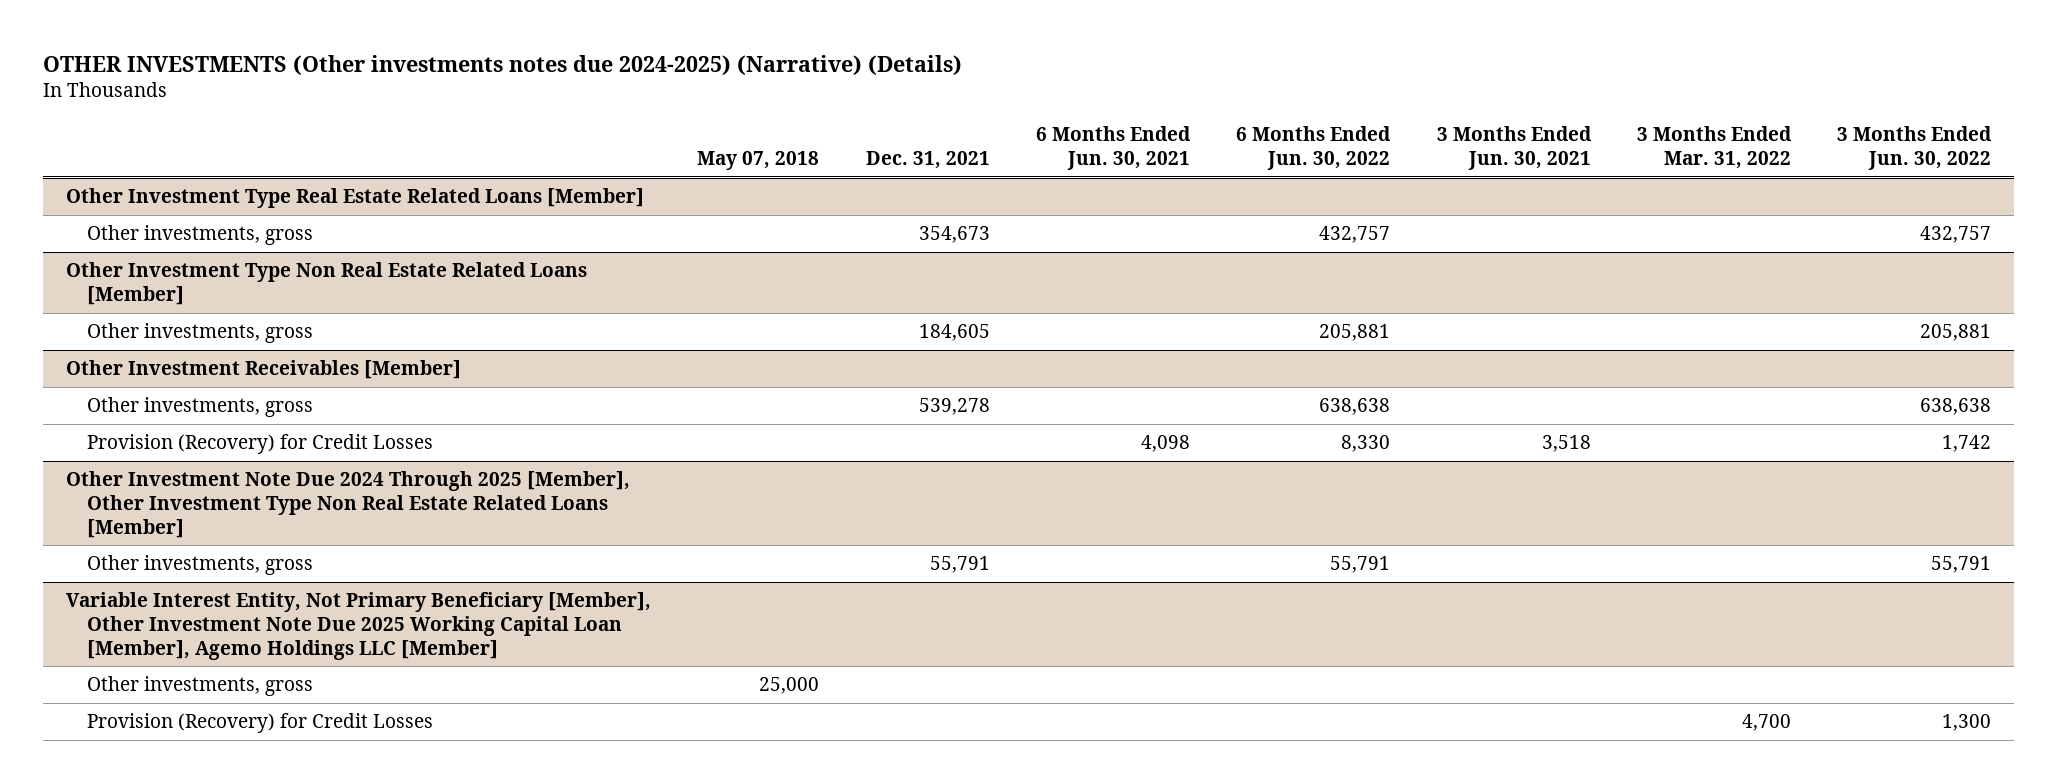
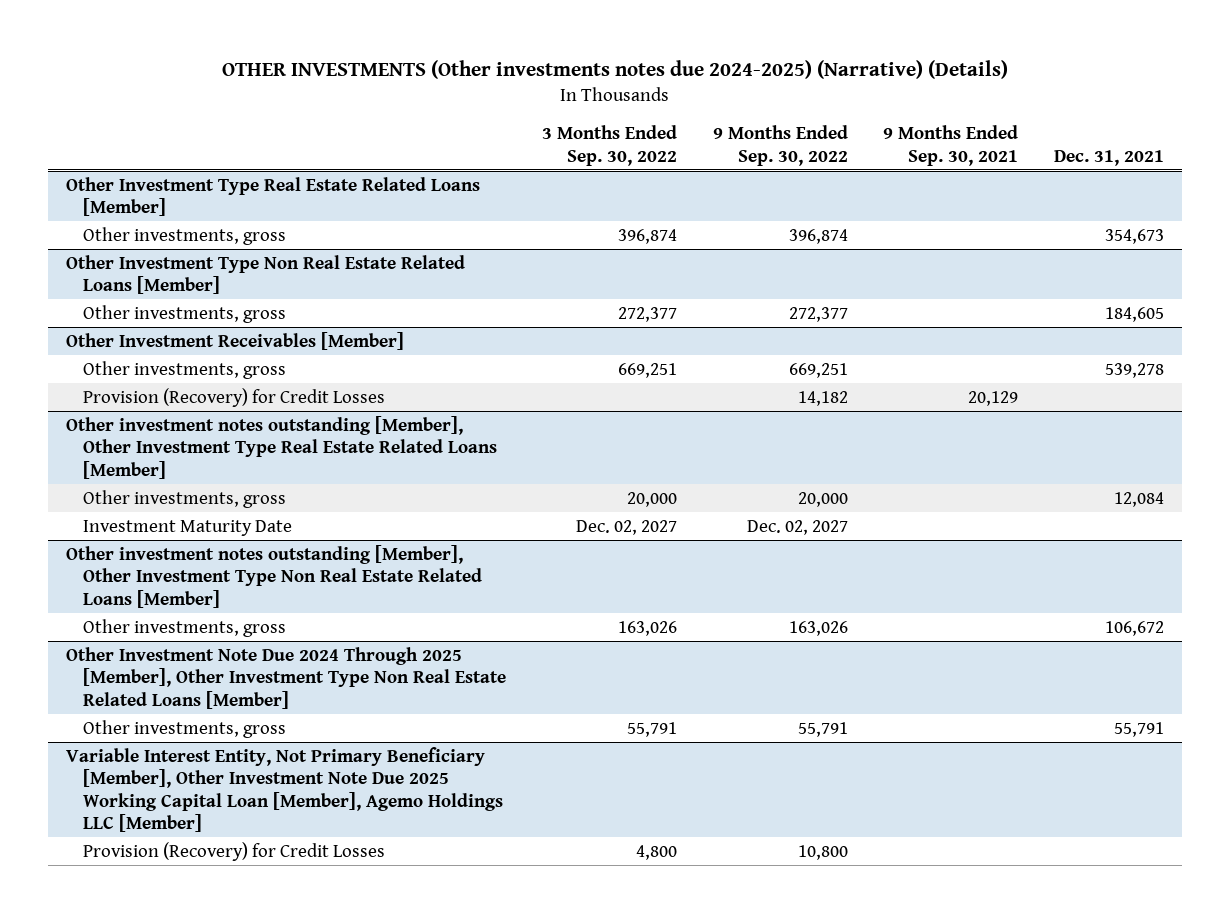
- | May 07, 2018 | Dec. 31, 2021 | 6 Months Ended Jun. 30, 2021 | 6 Months Ended Jun. 30, 2022 | 3 Months Ended Jun. 30, 2021 | 3 Months Ended Mar. 31, 2022 | 3 Months Ended Jun. 30, 2022
+ | 3 Months Ended Sep. 30, 2022 | 9 Months Ended Sep. 30, 2022 | 9 Months Ended Sep. 30, 2021 | Dec. 31, 2021
+ Other investment notes outstanding [Member], Other Investment Type Real Estate Related Loans [Member]
+ Other investments, gross | 20,000 | 20,000 | | 12,084
+ Investment Maturity Date | Dec. 02, 2027 | Dec. 02, 2027 | |
+ Other investment notes outstanding [Member], Other Investment Type Non Real Estate Related Loans [Member]
+ Other investments, gross | 163,026 | 163,026 | | 106,672
@ Variable Interest Entity, Not Primary Beneficiary [Member], Other Investment Note Due 2025 Working Capital Loan [Member], Agemo Holdings LLC [Member]
- Other investments, gross | 25,000 | | | | | |

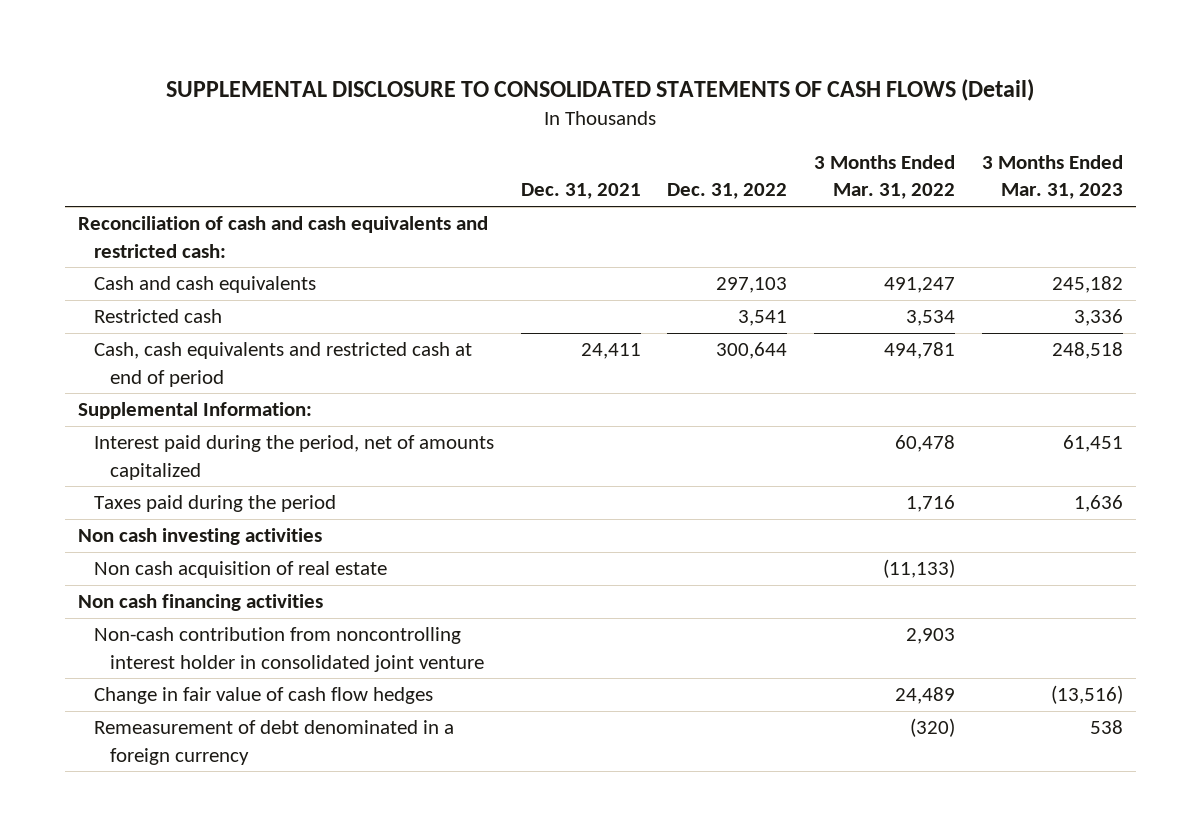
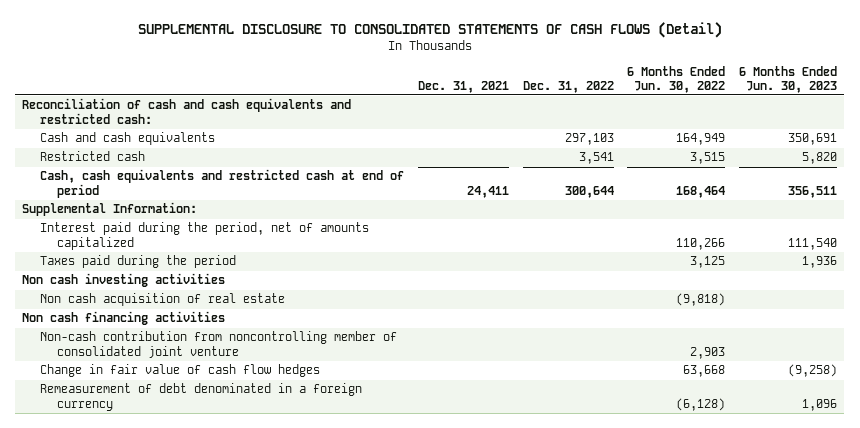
- | Dec. 31, 2021 | Dec. 31, 2022 | 3 Months Ended Mar. 31, 2022 | 3 Months Ended Mar. 31, 2023
+ | Dec. 31, 2021 | Dec. 31, 2022 | 6 Months Ended Jun. 30, 2022 | 6 Months Ended Jun. 30, 2023
- Non-cash contribution from noncontrolling interest holder in consolidated joint venture | | | 2,903 |
+ Non-cash contribution from noncontrolling member of consolidated joint venture | | | 2,903 |

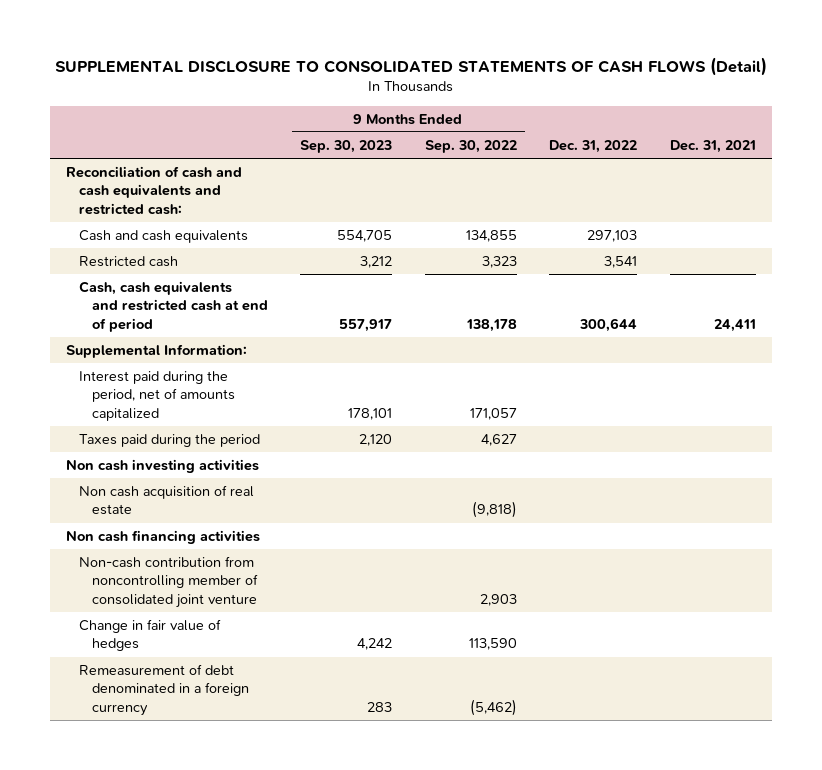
- | Dec. 31, 2021 | Dec. 31, 2022 | 6 Months Ended Jun. 30, 2022 | 6 Months Ended Jun. 30, 2023
+ | 9 Months Ended Sep. 30, 2023 | 9 Months Ended Sep. 30, 2022 | Dec. 31, 2022 | Dec. 31, 2021
- Change in fair value of cash flow hedges | | | 63,668 | (9,258)
+ Change in fair value of hedges | 4,242 | 113,590 | |

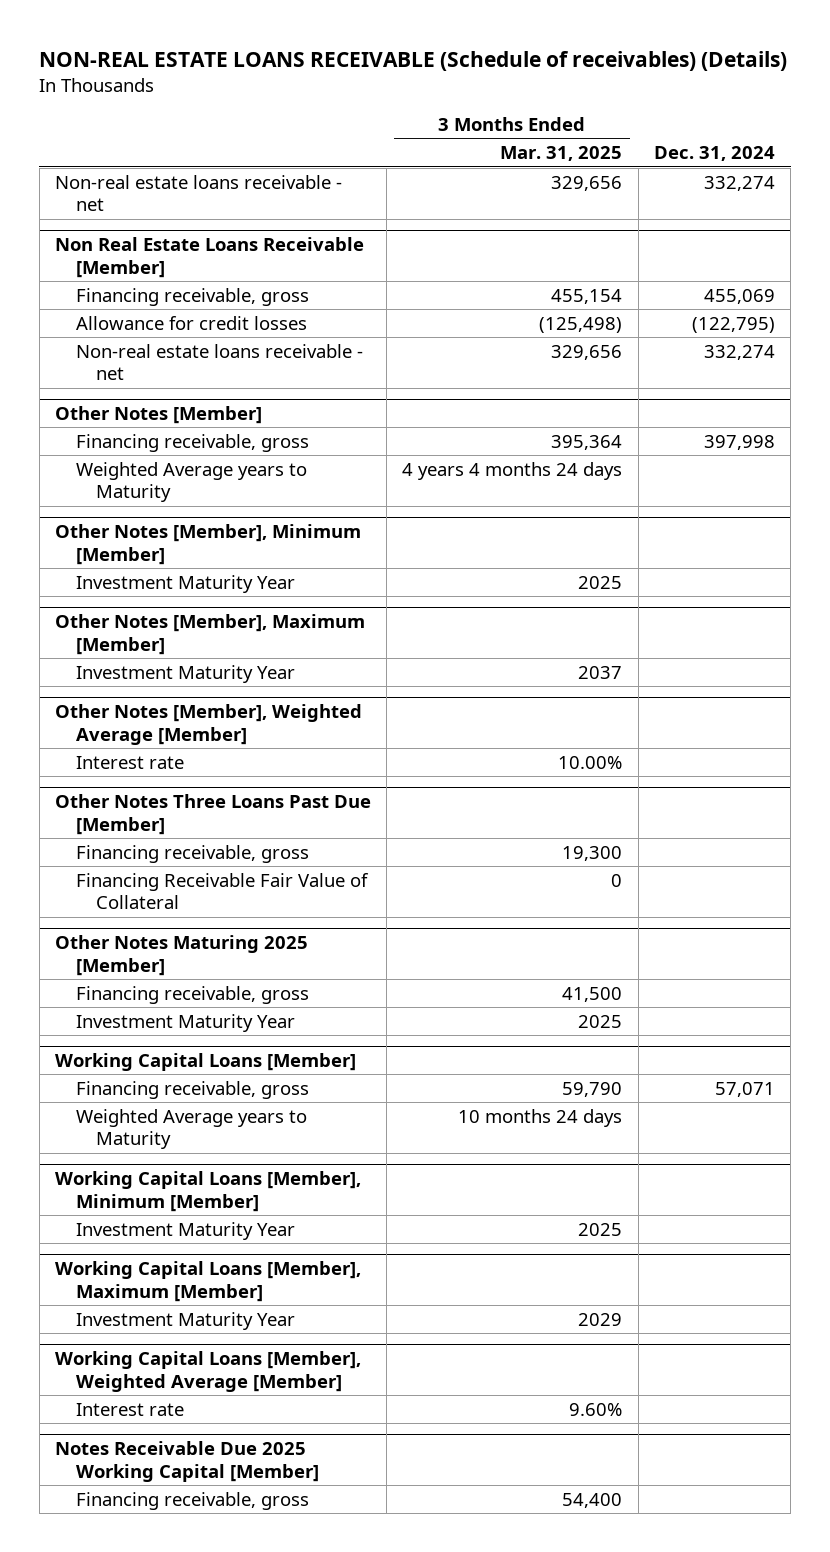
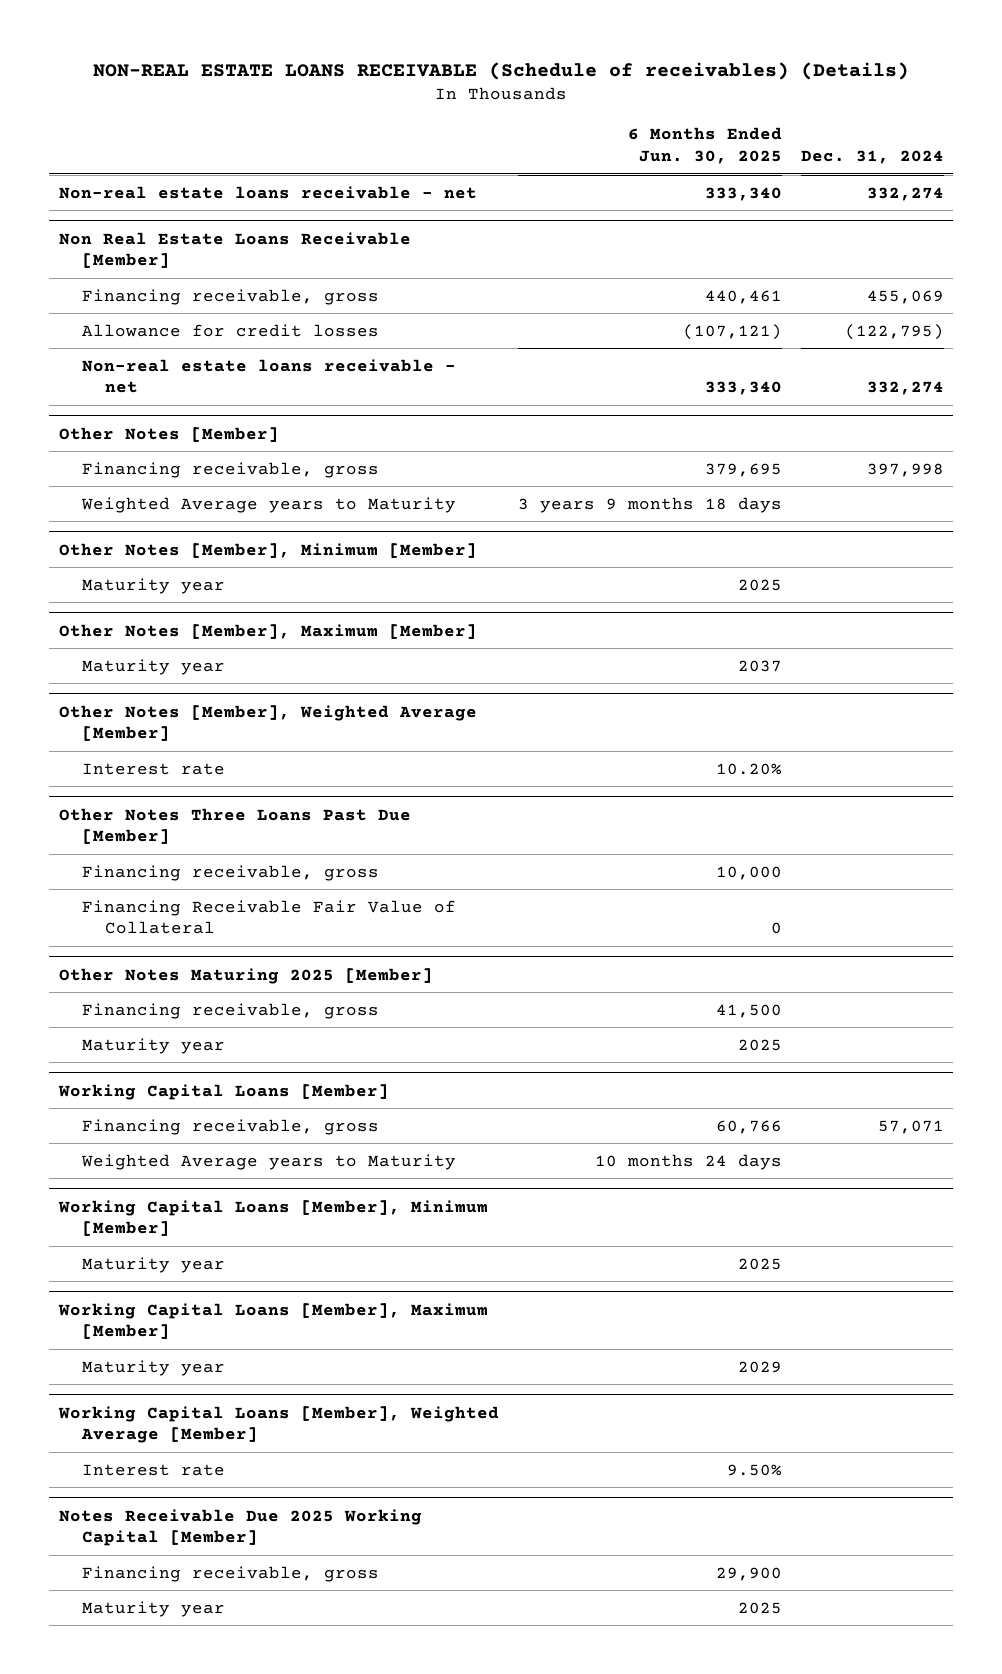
- | 3 Months Ended Mar. 31, 2025 | Dec. 31, 2024
+ | 6 Months Ended Jun. 30, 2025 | Dec. 31, 2024
@ Other Notes [Member], Minimum [Member]
- Investment Maturity Year | 2025 |
+ Maturity year | 2025 |
@ Other Notes [Member], Maximum [Member]
- Investment Maturity Year | 2037 |
+ Maturity year | 2037 |
@ Other Notes Maturing 2025 [Member]
- Investment Maturity Year | 2025 |
+ Maturity year | 2025 |
@ Working Capital Loans [Member], Minimum [Member]
- Investment Maturity Year | 2025 |
+ Maturity year | 2025 |
@ Working Capital Loans [Member], Maximum [Member]
- Investment Maturity Year | 2029 |
+ Maturity year | 2029 |
@ Notes Receivable Due 2025 Working Capital [Member]
+ Maturity year | 2025 |

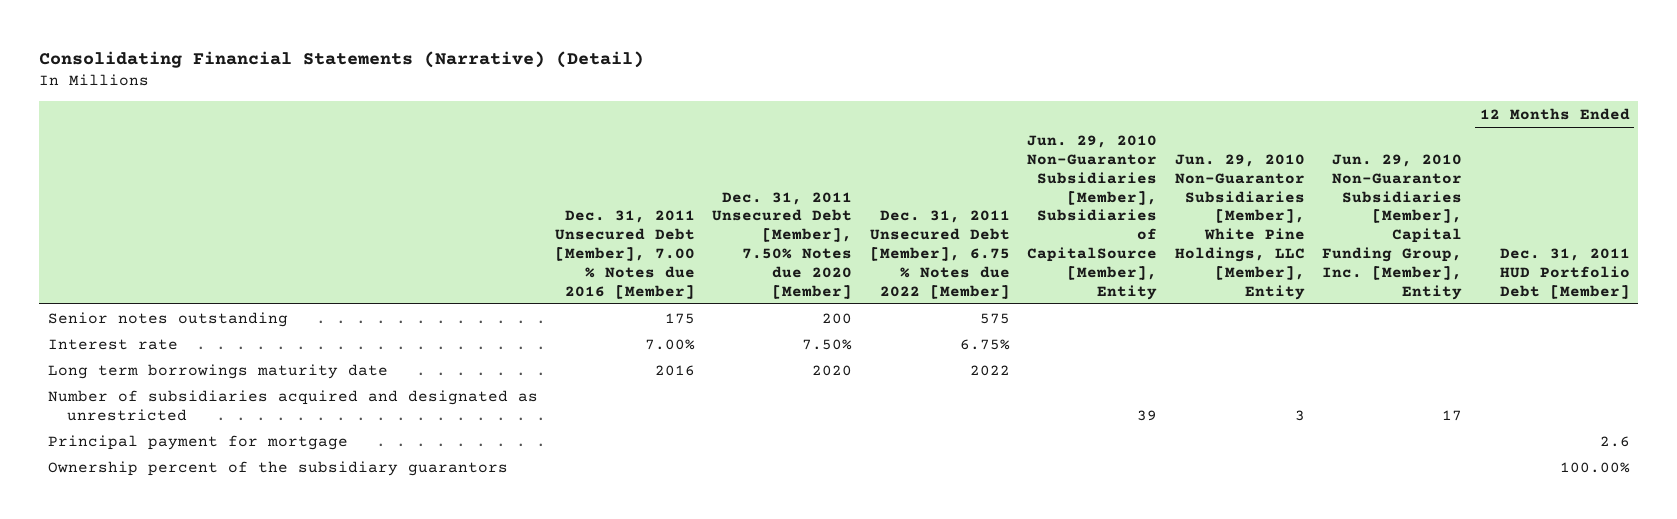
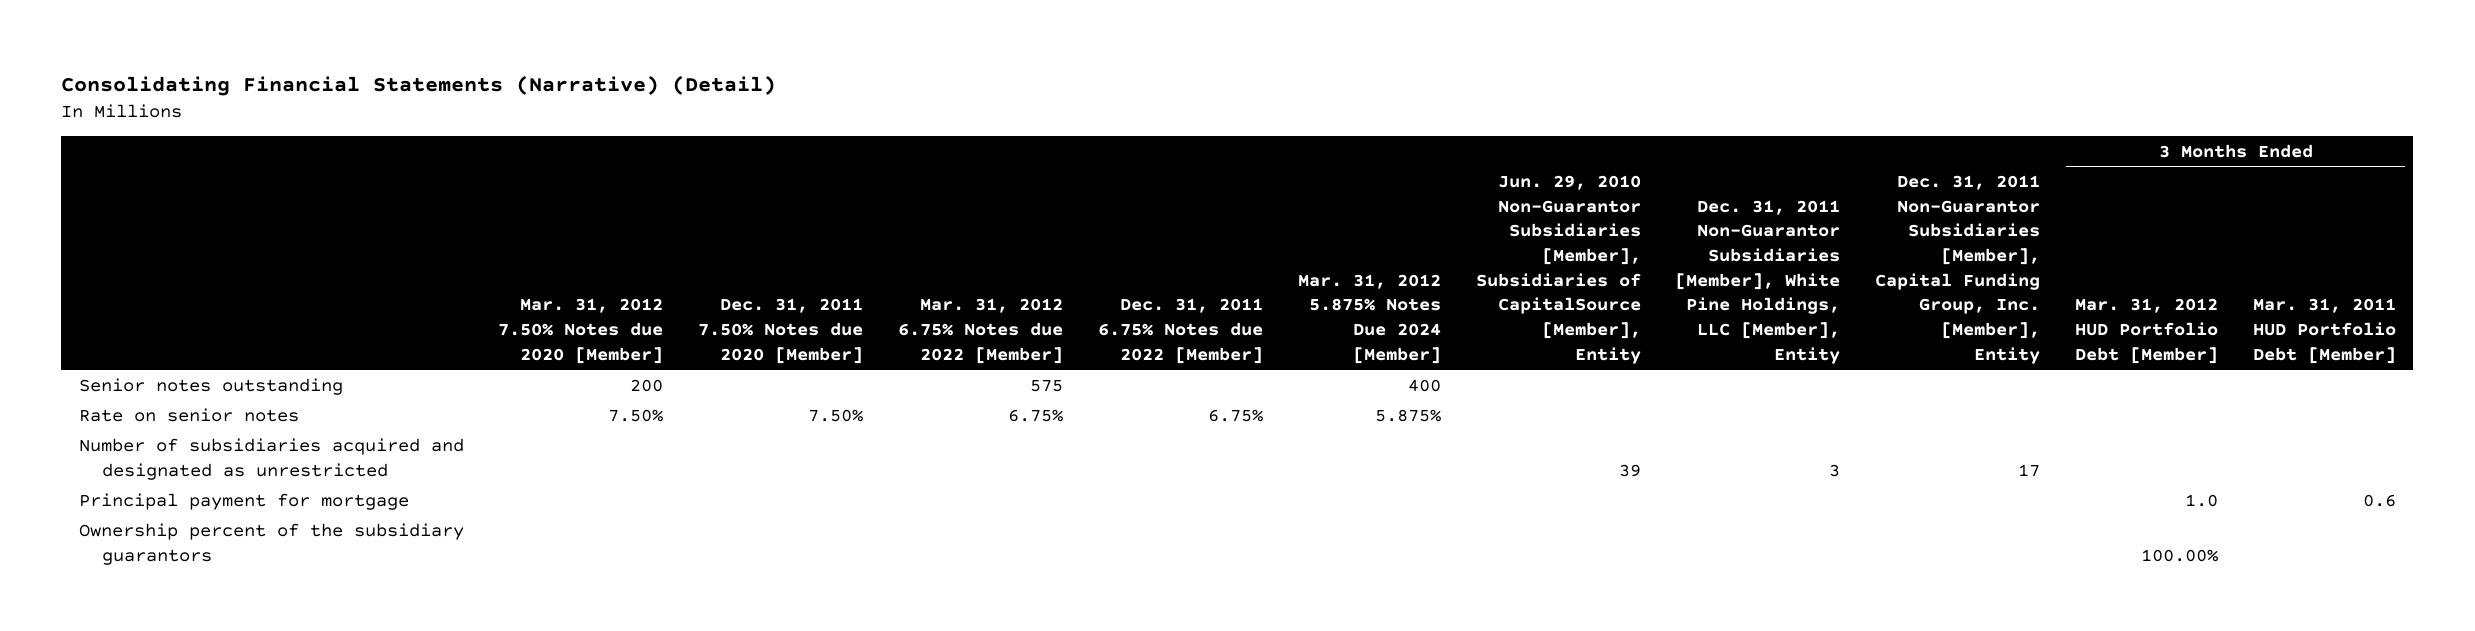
- | Dec. 31, 2011 Unsecured Debt [Member], 7.00 % Notes due 2016 [Member] | Dec. 31, 2011 Unsecured Debt [Member], 7.50% Notes due 2020 [Member] | Dec. 31, 2011 Unsecured Debt [Member], 6.75 % Notes due 2022 [Member] | Jun. 29, 2010 Non-Guarantor Subsidiaries [Member], Subsidiaries of CapitalSource [Member], Entity | Jun. 29, 2010 Non-Guarantor Subsidiaries [Member], White Pine Holdings, LLC [Member], Entity | Jun. 29, 2010 Non-Guarantor Subsidiaries [Member], Capital Funding Group, Inc. [Member], Entity | 12 Months Ended Dec. 31, 2011 HUD Portfolio Debt [Member]
+ | Mar. 31, 2012 7.50% Notes due 2020 [Member] | Dec. 31, 2011 7.50% Notes due 2020 [Member] | Mar. 31, 2012 6.75% Notes due 2022 [Member] | Dec. 31, 2011 6.75% Notes due 2022 [Member] | Mar. 31, 2012 5.875% Notes Due 2024 [Member] | Jun. 29, 2010 Non-Guarantor Subsidiaries [Member], Subsidiaries of CapitalSource [Member], Entity | Dec. 31, 2011 Non-Guarantor Subsidiaries [Member], White Pine Holdings, LLC [Member], Entity | Dec. 31, 2011 Non-Guarantor Subsidiaries [Member], Capital Funding Group, Inc. [Member], Entity | 3 Months Ended Mar. 31, 2012 HUD Portfolio Debt [Member] | 3 Months Ended Mar. 31, 2011 HUD Portfolio Debt [Member]
- Interest rate | 7.00% | 7.50% | 6.75% | | | |
- Long term borrowings maturity date | 2016 | 2020 | 2022 | | | |
+ Rate on senior notes | 7.50% | 7.50% | 6.75% | 6.75% | 5.875% | | | | |

